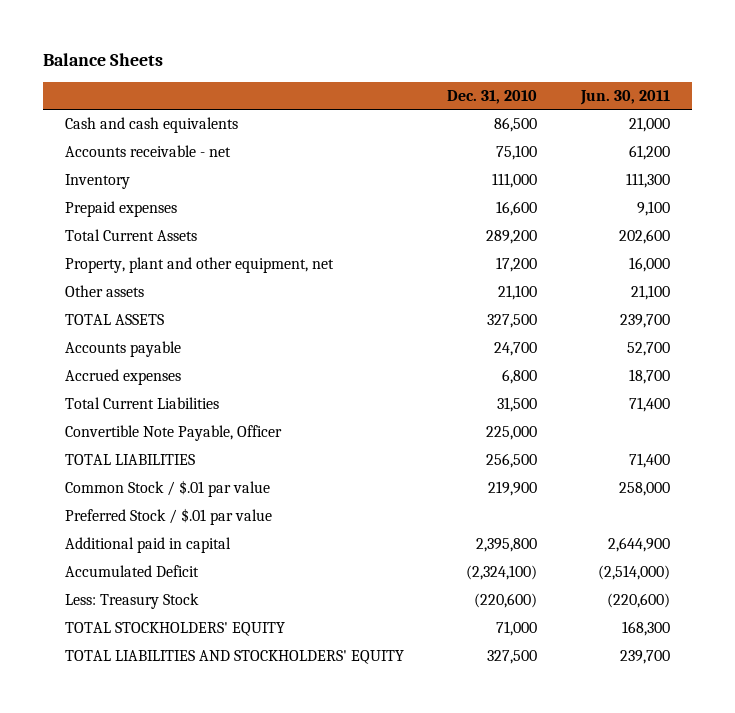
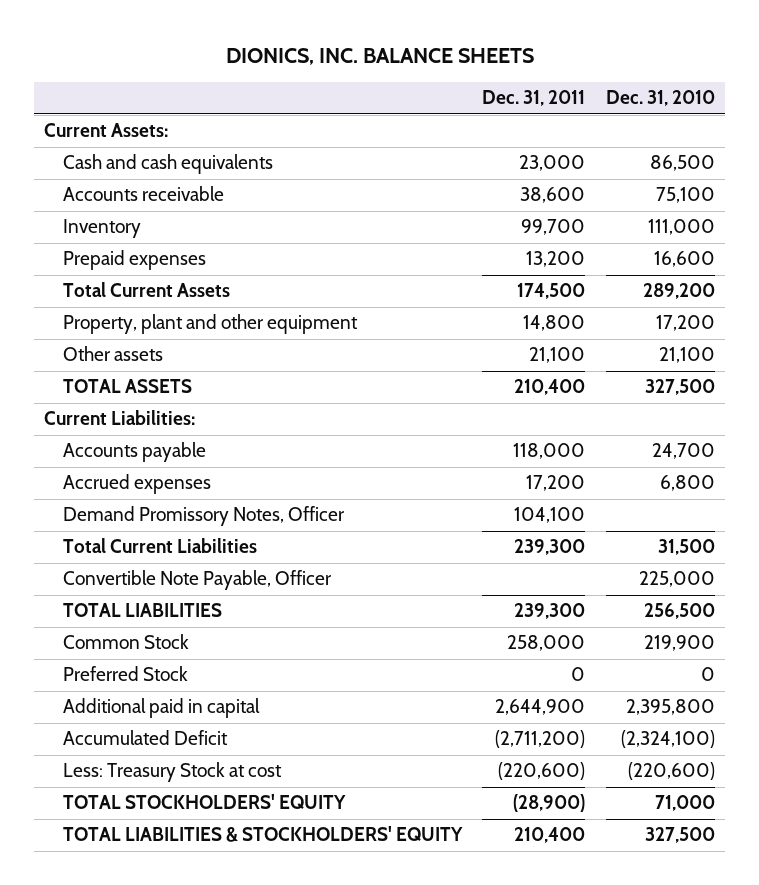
- Balance Sheets
+ DIONICS, INC. BALANCE SHEETS
- | Dec. 31, 2010 | Jun. 30, 2011
+ | Dec. 31, 2011 | Dec. 31, 2010
+ Current Assets:
- Accounts receivable - net | 75,100 | 61,200
+ Accounts receivable | 38,600 | 75,100
- Property, plant and other equipment, net | 17,200 | 16,000
+ Property, plant and other equipment | 14,800 | 17,200
+ Current Liabilities:
+ Demand Promissory Notes, Officer | 104,100 |
- Common Stock / $.01 par value | 219,900 | 258,000
- Preferred Stock / $.01 par value
+ Common Stock | 258,000 | 219,900
+ Preferred Stock | 0 | 0
- Less: Treasury Stock | (220,600) | (220,600)
+ Less: Treasury Stock at cost | (220,600) | (220,600)
- TOTAL LIABILITIES AND STOCKHOLDERS' EQUITY | 327,500 | 239,700
+ TOTAL LIABILITIES & STOCKHOLDERS' EQUITY | 210,400 | 327,500

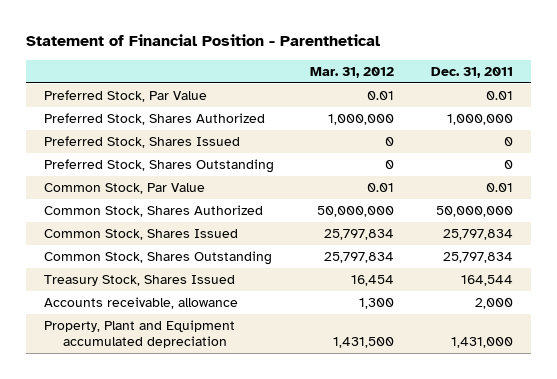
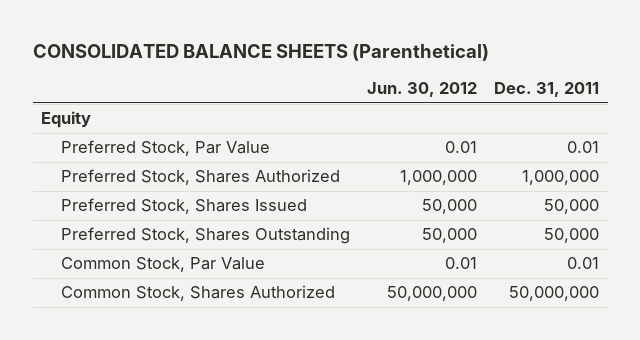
- Statement of Financial Position - Parenthetical
+ CONSOLIDATED BALANCE SHEETS (Parenthetical)
- | Mar. 31, 2012 | Dec. 31, 2011
+ | Jun. 30, 2012 | Dec. 31, 2011
+ Equity
- Preferred Stock, Shares Issued | 0 | 0
- Preferred Stock, Shares Outstanding | 0 | 0
+ Preferred Stock, Shares Issued | 50,000 | 50,000
+ Preferred Stock, Shares Outstanding | 50,000 | 50,000
- Common Stock, Shares Issued | 25,797,834 | 25,797,834
- Common Stock, Shares Outstanding | 25,797,834 | 25,797,834
- Treasury Stock, Shares Issued | 16,454 | 164,544
- Accounts receivable, allowance | 1,300 | 2,000
- Property, Plant and Equipment accumulated depreciation | 1,431,500 | 1,431,000

